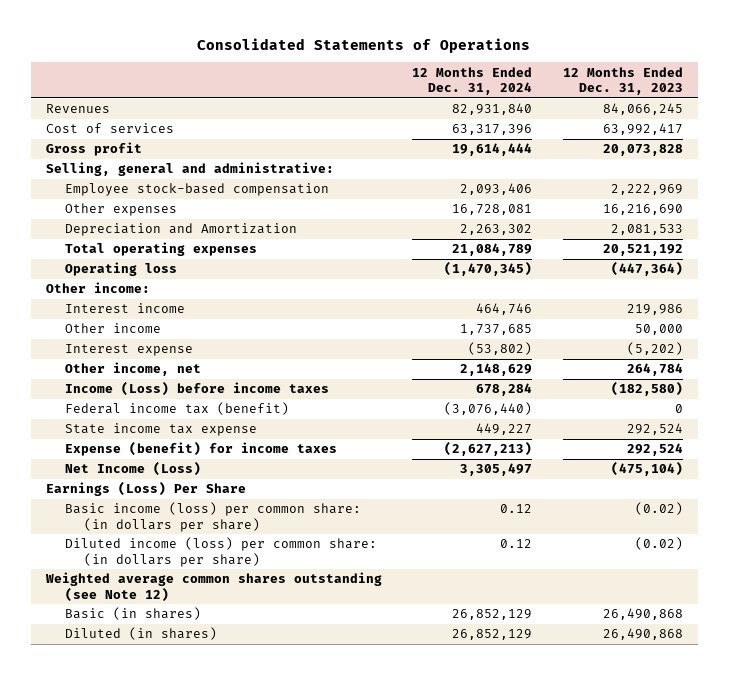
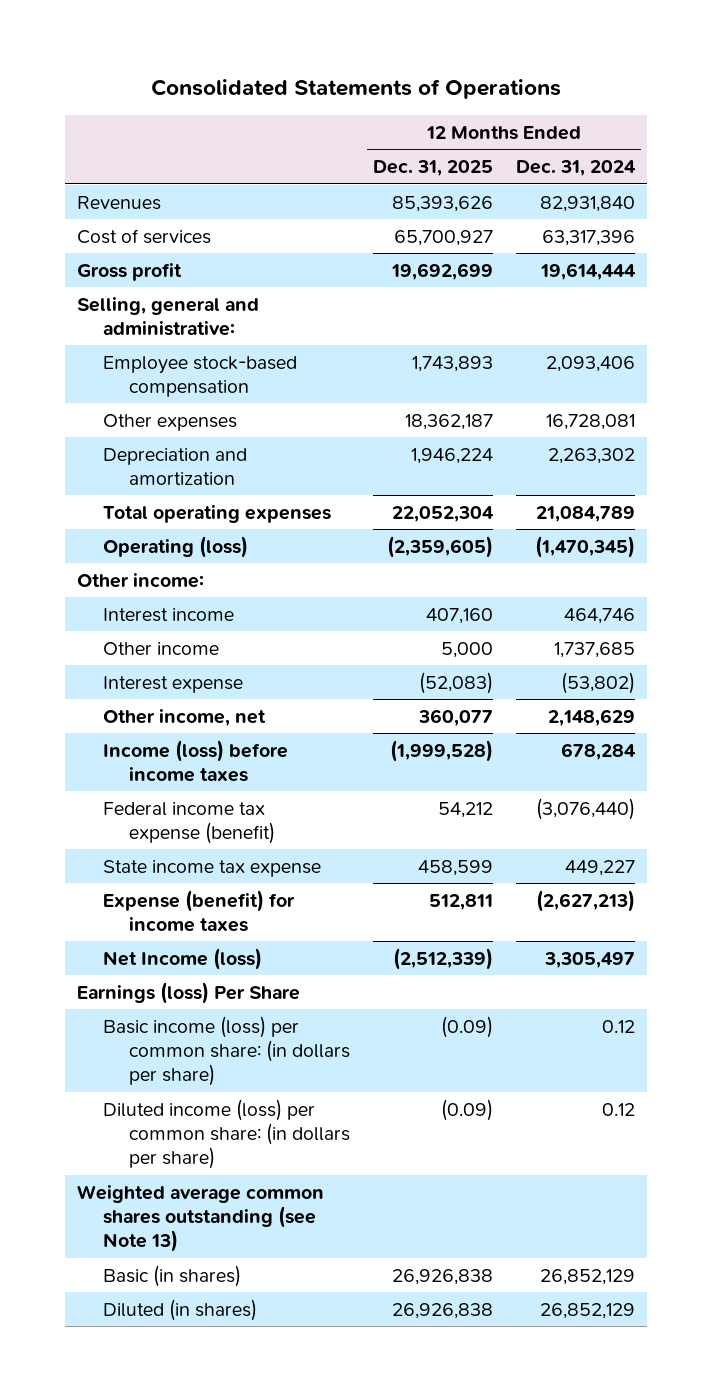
- | 12 Months Ended Dec. 31, 2024 | 12 Months Ended Dec. 31, 2023
+ | 12 Months Ended Dec. 31, 2025 | 12 Months Ended Dec. 31, 2024
- Depreciation and Amortization | 2,263,302 | 2,081,533
+ Depreciation and amortization | 1,946,224 | 2,263,302
- Operating loss | (1,470,345) | (447,364)
+ Operating (loss) | (2,359,605) | (1,470,345)
- Income (Loss) before income taxes | 678,284 | (182,580)
- Federal income tax (benefit) | (3,076,440) | 0
+ Income (loss) before income taxes | (1,999,528) | 678,284
+ Federal income tax expense (benefit) | 54,212 | (3,076,440)
- Net Income (Loss) | 3,305,497 | (475,104)
- Earnings (Loss) Per Share
+ Net Income (loss) | (2,512,339) | 3,305,497
+ Earnings (loss) Per Share
- Weighted average common shares outstanding (see Note 12)
+ Weighted average common shares outstanding (see Note 13)

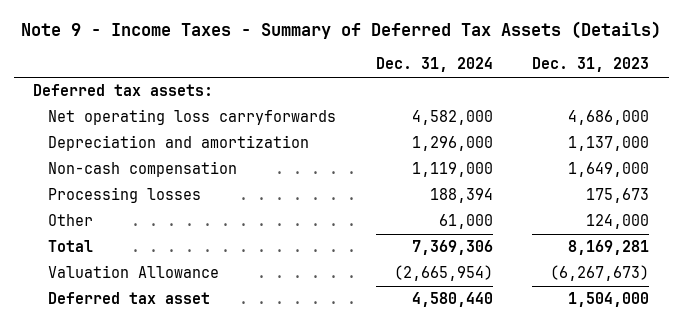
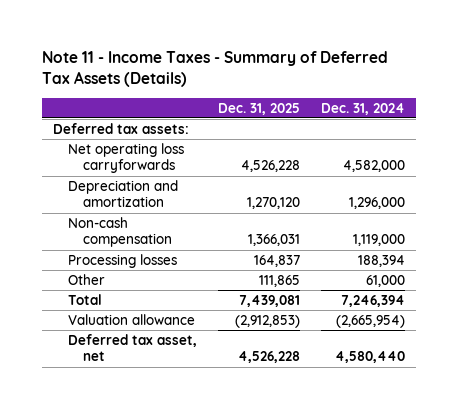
- Note 9 - Income Taxes - Summary of Deferred Tax Assets (Details)
+ Note 11 - Income Taxes - Summary of Deferred Tax Assets (Details)
- | Dec. 31, 2024 | Dec. 31, 2023
+ | Dec. 31, 2025 | Dec. 31, 2024
- Total | 7,369,306 | 8,169,281
- Valuation Allowance | (2,665,954) | (6,267,673)
- Deferred tax asset | 4,580,440 | 1,504,000
+ Total | 7,439,081 | 7,246,394
+ Valuation allowance | (2,912,853) | (2,665,954)
+ Deferred tax asset, net | 4,526,228 | 4,580,440

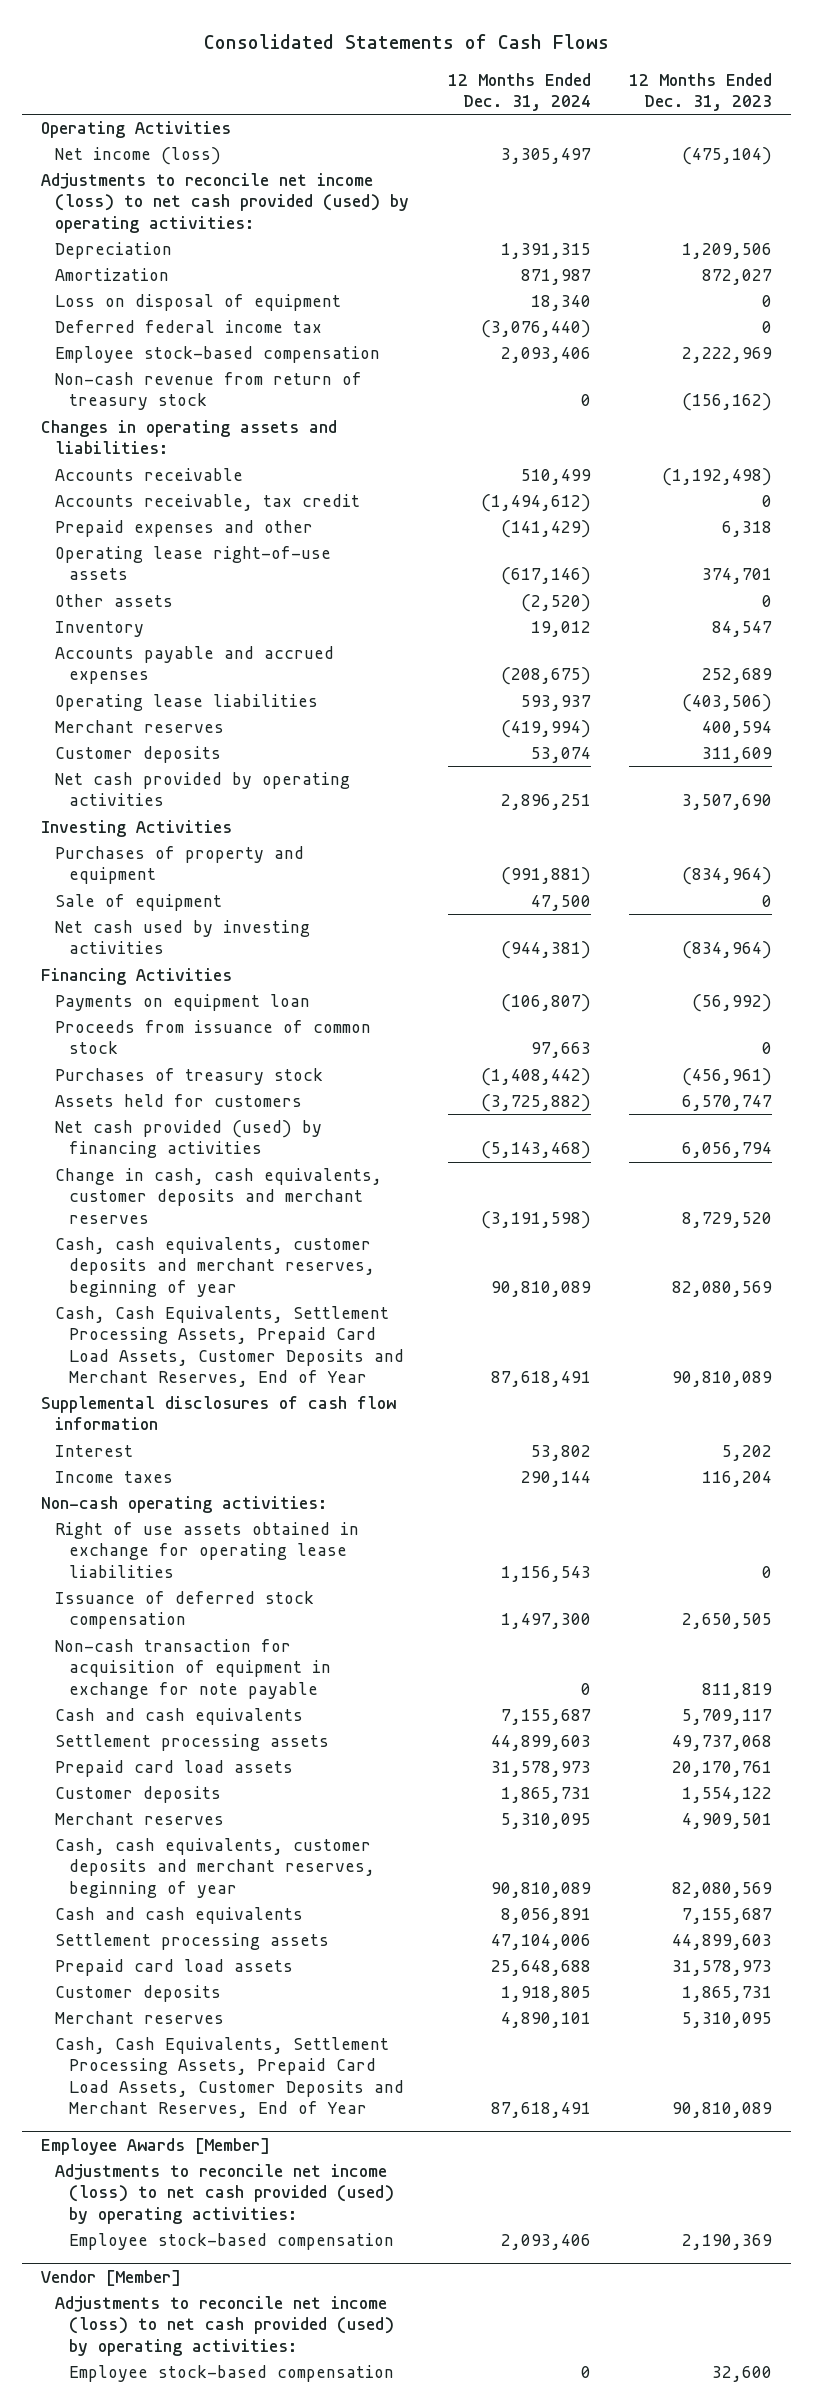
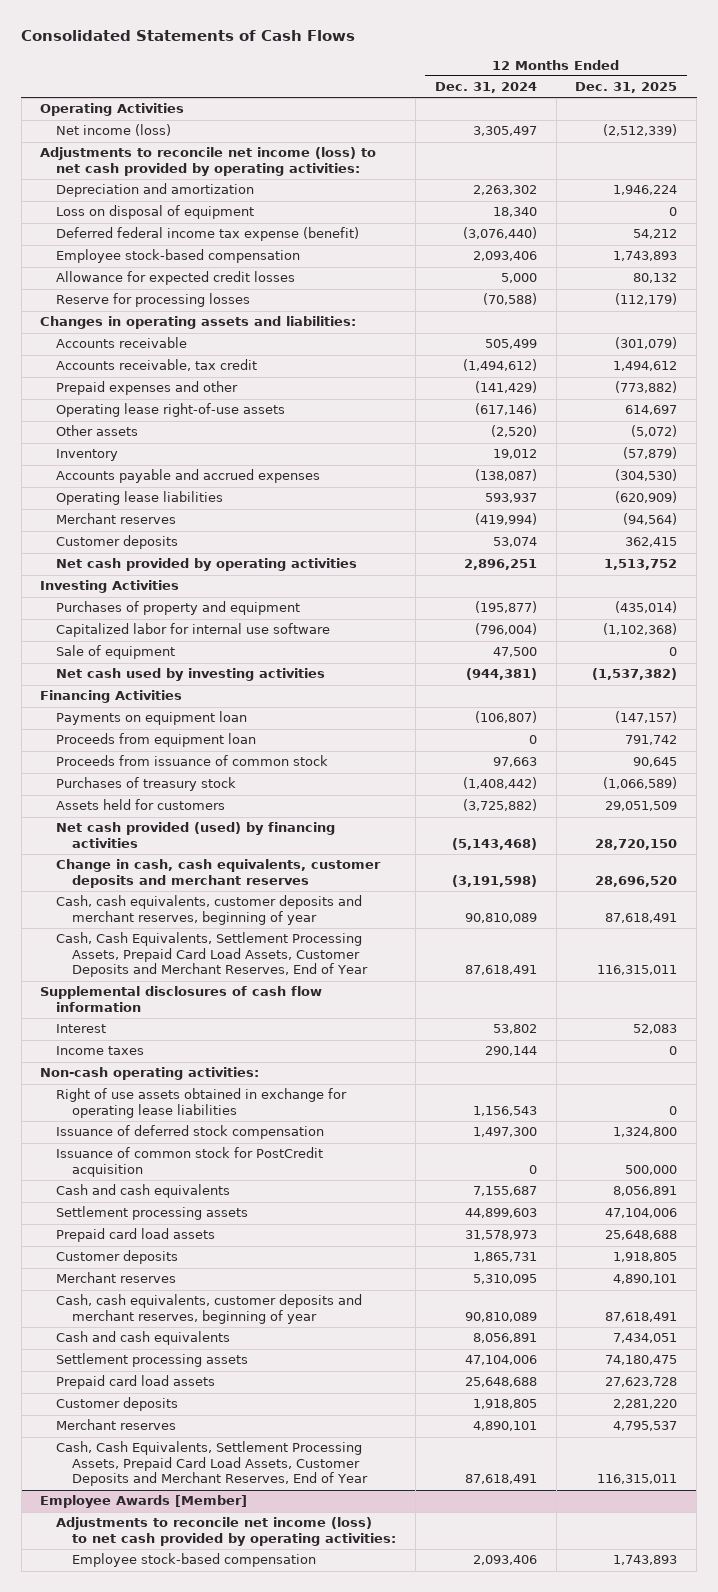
- | 12 Months Ended Dec. 31, 2024 | 12 Months Ended Dec. 31, 2023
+ | 12 Months Ended Dec. 31, 2024 | 12 Months Ended Dec. 31, 2025
- Adjustments to reconcile net income (loss) to net cash provided (used) by operating activities:
- Depreciation | 1,391,315 | 1,209,506
- Amortization | 871,987 | 872,027
+ Adjustments to reconcile net income (loss) to net cash provided by operating activities:
+ Depreciation and amortization | 2,263,302 | 1,946,224
- Deferred federal income tax | (3,076,440) | 0
+ Deferred federal income tax expense (benefit) | (3,076,440) | 54,212
- Non-cash revenue from return of treasury stock | 0 | (156,162)
+ Allowance for expected credit losses | 5,000 | 80,132
+ Reserve for processing losses | (70,588) | (112,179)
- Accounts receivable | 510,499 | (1,192,498)
+ Accounts receivable | 505,499 | (301,079)
- Accounts payable and accrued expenses | (208,675) | 252,689
+ Accounts payable and accrued expenses | (138,087) | (304,530)
- Purchases of property and equipment | (991,881) | (834,964)
+ Purchases of property and equipment | (195,877) | (435,014)
+ Capitalized labor for internal use software | (796,004) | (1,102,368)
+ Proceeds from equipment loan | 0 | 791,742
- Non-cash transaction for acquisition of equipment in exchange for note payable | 0 | 811,819
+ Issuance of common stock for PostCredit acquisition | 0 | 500,000
@ Employee Awards [Member]
- Adjustments to reconcile net income (loss) to net cash provided (used) by operating activities:
+ Adjustments to reconcile net income (loss) to net cash provided by operating activities:
- Vendor [Member]
- Adjustments to reconcile net income (loss) to net cash provided (used) by operating activities:
- Employee stock-based compensation | 0 | 32,600

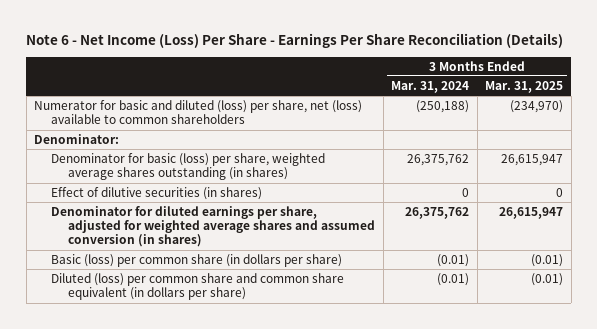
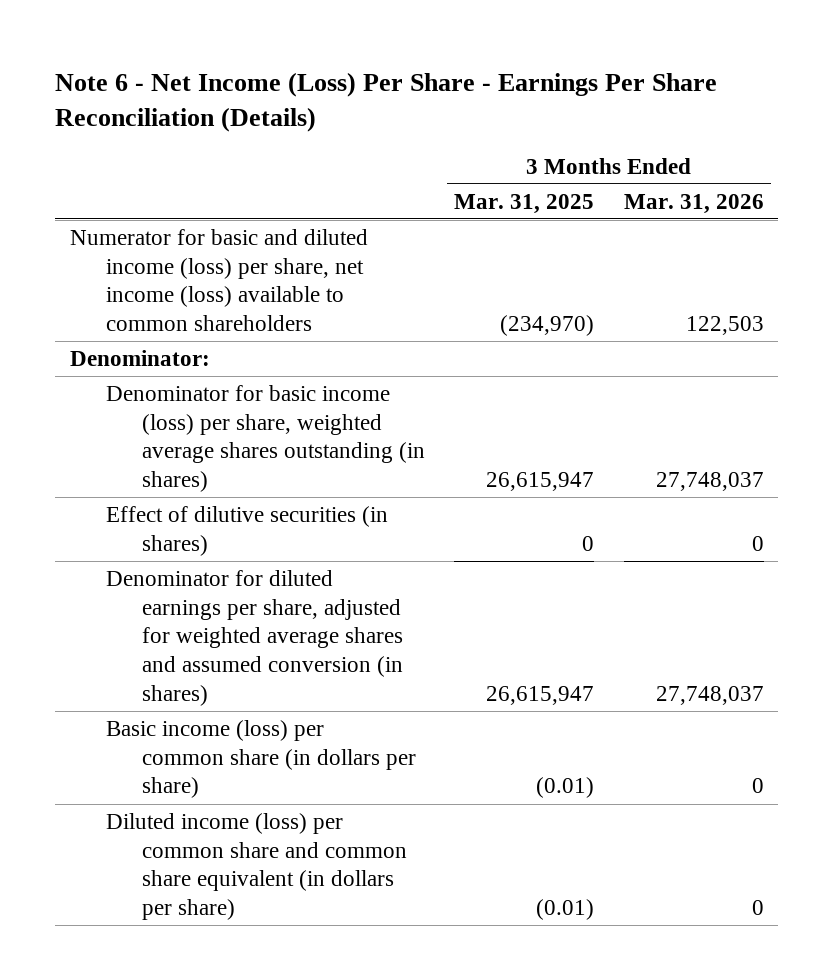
- | 3 Months Ended Mar. 31, 2024 | 3 Months Ended Mar. 31, 2025
+ | 3 Months Ended Mar. 31, 2025 | 3 Months Ended Mar. 31, 2026
- Numerator for basic and diluted (loss) per share, net (loss) available to common shareholders | (250,188) | (234,970)
+ Numerator for basic and diluted income (loss) per share, net income (loss) available to common shareholders | (234,970) | 122,503
- Denominator for basic (loss) per share, weighted average shares outstanding (in shares) | 26,375,762 | 26,615,947
+ Denominator for basic income (loss) per share, weighted average shares outstanding (in shares) | 26,615,947 | 27,748,037
- Basic (loss) per common share (in dollars per share) | (0.01) | (0.01)
- Diluted (loss) per common share and common share equivalent (in dollars per share) | (0.01) | (0.01)
+ Basic income (loss) per common share (in dollars per share) | (0.01) | 0
+ Diluted income (loss) per common share and common share equivalent (in dollars per share) | (0.01) | 0

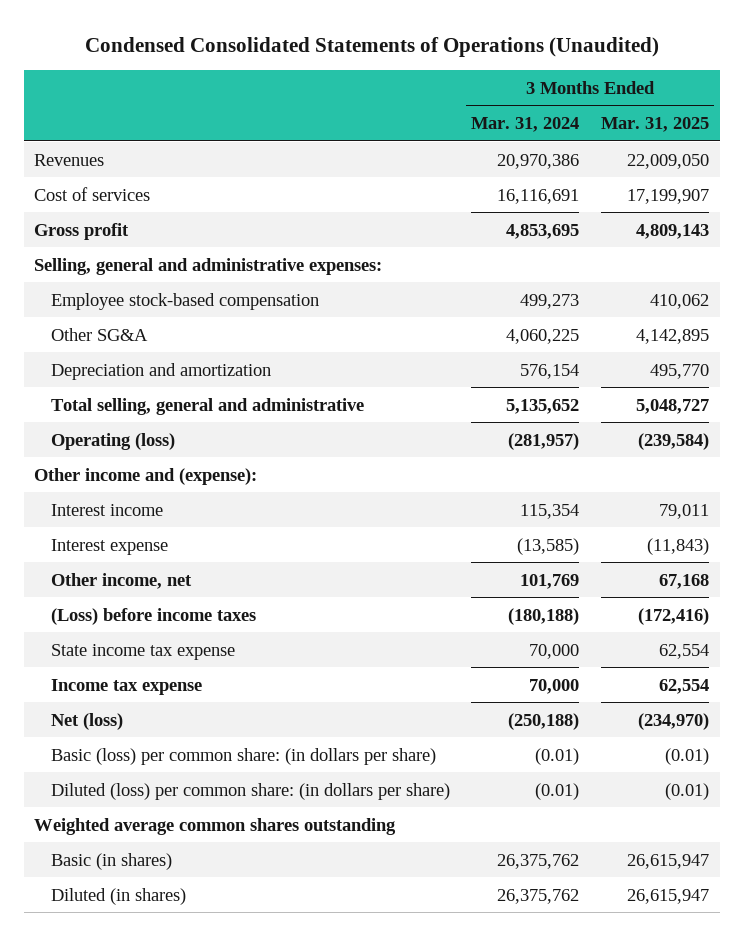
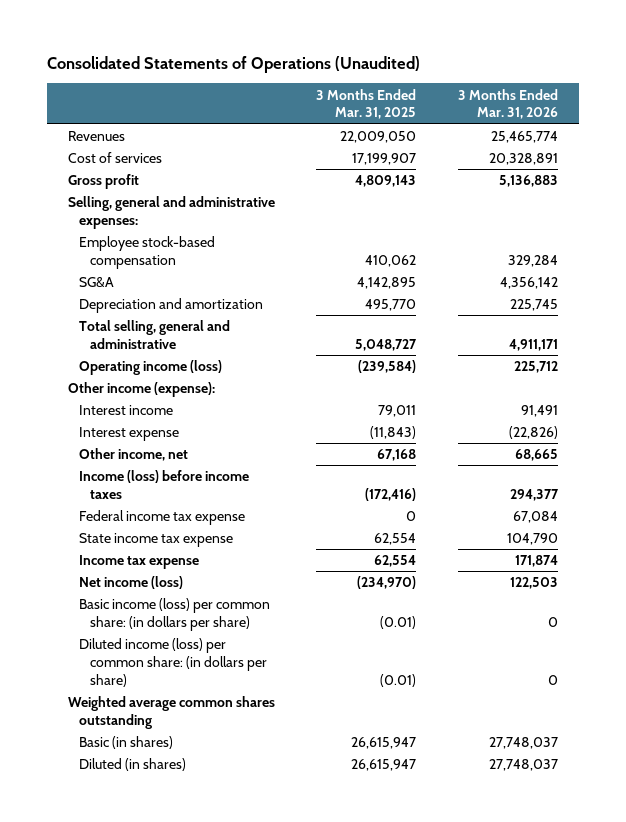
- Condensed Consolidated Statements of Operations (Unaudited)
+ Consolidated Statements of Operations (Unaudited)
- | 3 Months Ended Mar. 31, 2024 | 3 Months Ended Mar. 31, 2025
+ | 3 Months Ended Mar. 31, 2025 | 3 Months Ended Mar. 31, 2026
- Other SG&A | 4,060,225 | 4,142,895
+ SG&A | 4,142,895 | 4,356,142
- Operating (loss) | (281,957) | (239,584)
- Other income and (expense):
+ Operating income (loss) | (239,584) | 225,712
+ Other income (expense):
- (Loss) before income taxes | (180,188) | (172,416)
+ Income (loss) before income taxes | (172,416) | 294,377
+ Federal income tax expense | 0 | 67,084
- Net (loss) | (250,188) | (234,970)
- Basic (loss) per common share: (in dollars per share) | (0.01) | (0.01)
- Diluted (loss) per common share: (in dollars per share) | (0.01) | (0.01)
+ Net income (loss) | (234,970) | 122,503
+ Basic income (loss) per common share: (in dollars per share) | (0.01) | 0
+ Diluted income (loss) per common share: (in dollars per share) | (0.01) | 0

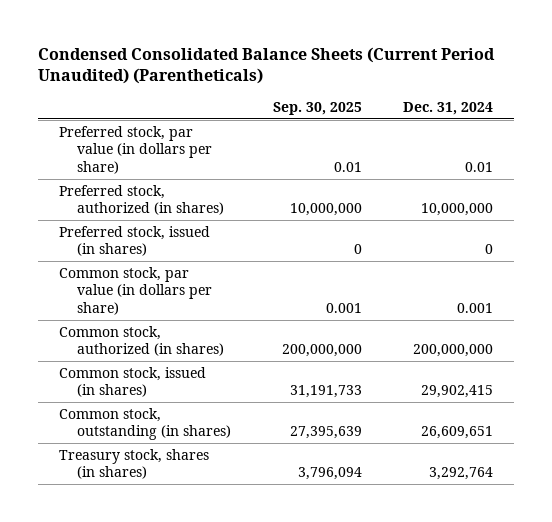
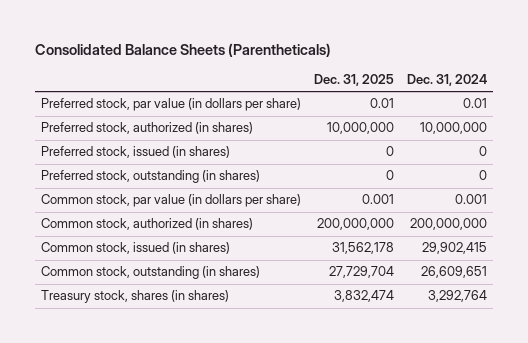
- Condensed Consolidated Balance Sheets (Current Period Unaudited) (Parentheticals)
+ Consolidated Balance Sheets (Parentheticals)
- | Sep. 30, 2025 | Dec. 31, 2024
+ | Dec. 31, 2025 | Dec. 31, 2024
+ Preferred stock, outstanding (in shares) | 0 | 0

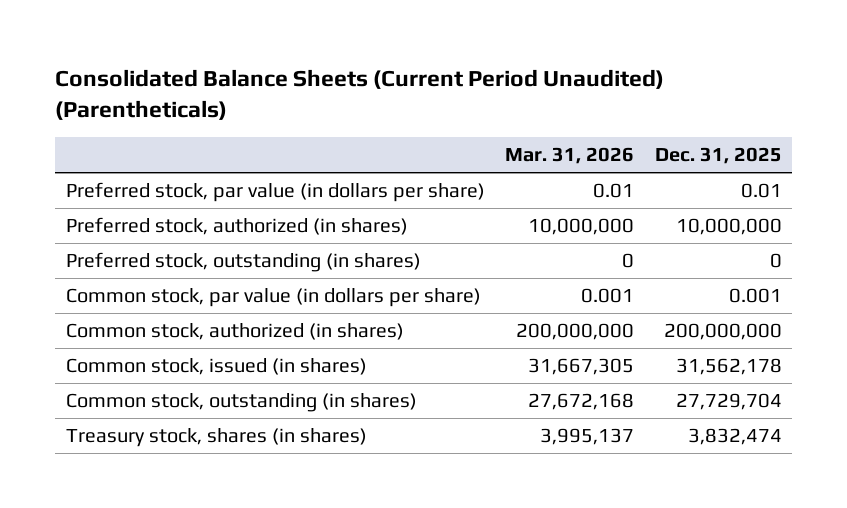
- Consolidated Balance Sheets (Parentheticals)
+ Consolidated Balance Sheets (Current Period Unaudited) (Parentheticals)
- | Dec. 31, 2025 | Dec. 31, 2024
+ | Mar. 31, 2026 | Dec. 31, 2025
- Preferred stock, issued (in shares) | 0 | 0

